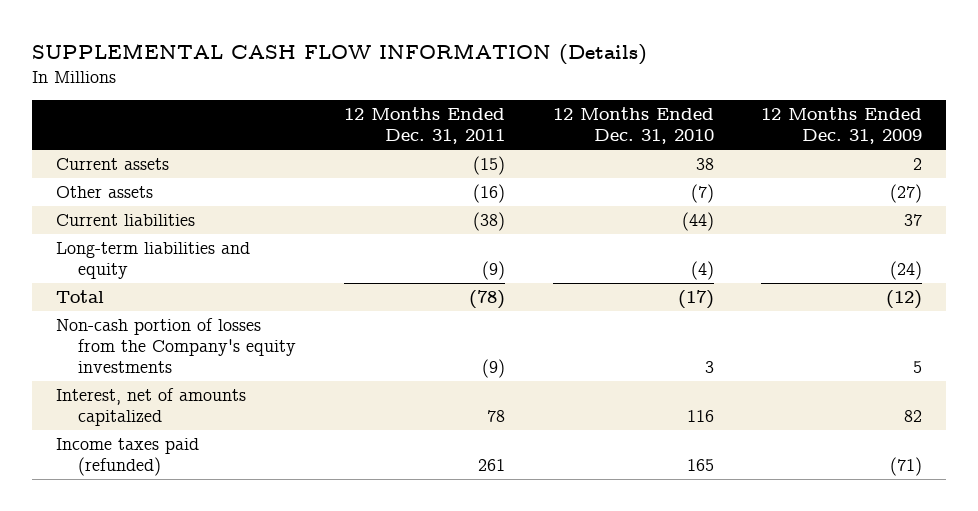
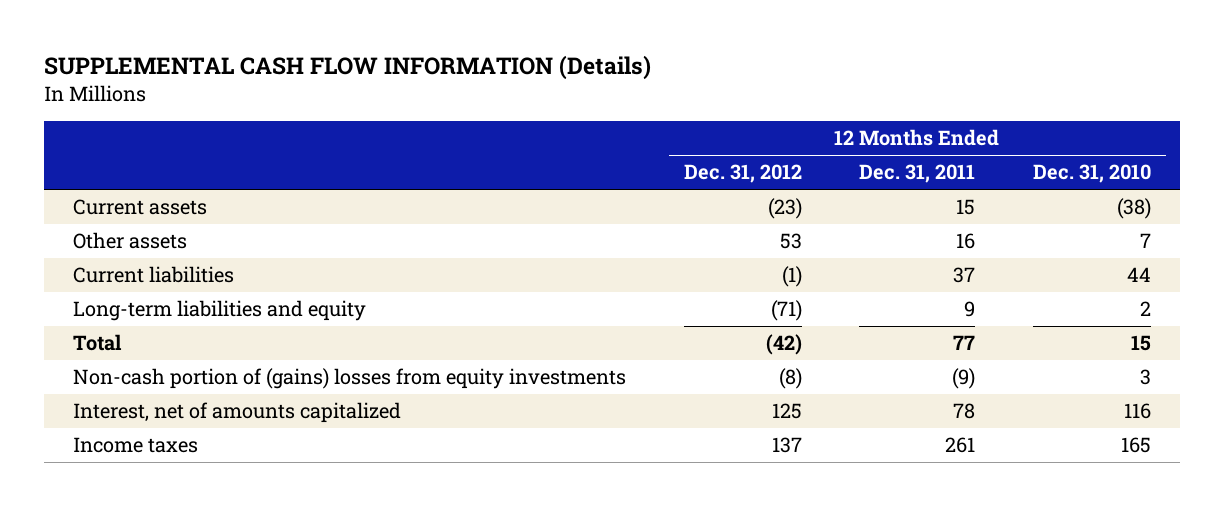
- | 12 Months Ended Dec. 31, 2011 | 12 Months Ended Dec. 31, 2010 | 12 Months Ended Dec. 31, 2009
+ | 12 Months Ended Dec. 31, 2012 | 12 Months Ended Dec. 31, 2011 | 12 Months Ended Dec. 31, 2010
- Current assets | (15) | 38 | 2
- Other assets | (16) | (7) | (27)
- Current liabilities | (38) | (44) | 37
- Long-term liabilities and equity | (9) | (4) | (24)
- Total | (78) | (17) | (12)
- Non-cash portion of losses from the Company's equity investments | (9) | 3 | 5
+ Current assets | (23) | 15 | (38)
+ Other assets | 53 | 16 | 7
+ Current liabilities | (1) | 37 | 44
+ Long-term liabilities and equity | (71) | 9 | 2
+ Total | (42) | 77 | 15
+ Non-cash portion of (gains) losses from equity investments | (8) | (9) | 3
- Income taxes paid (refunded) | 261 | 165 | (71)
+ Income taxes | 137 | 261 | 165

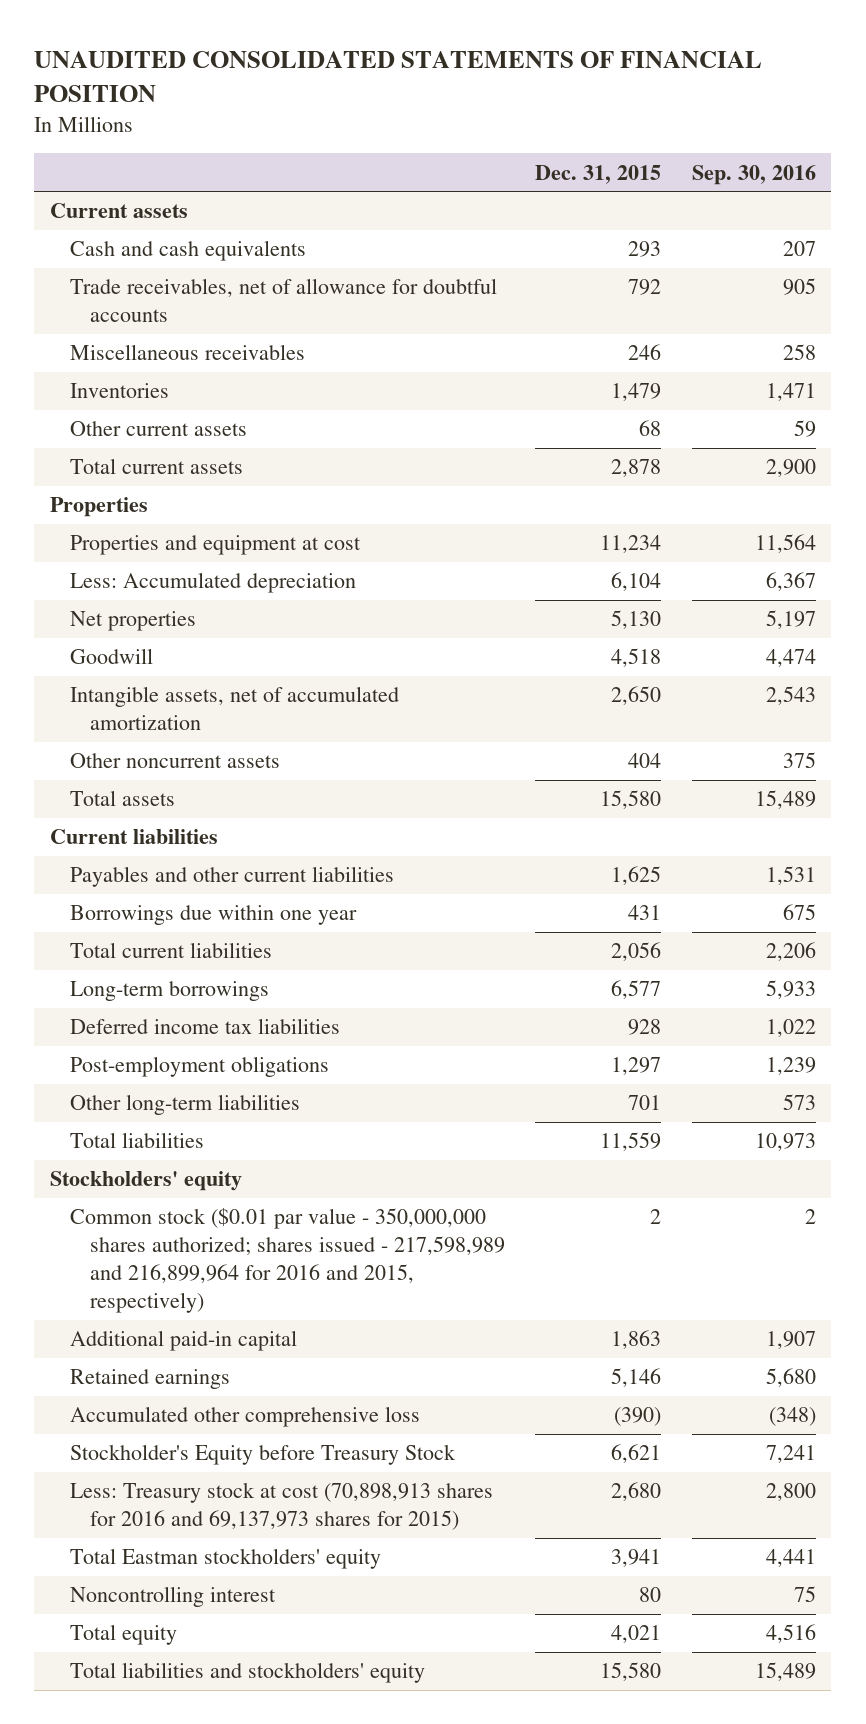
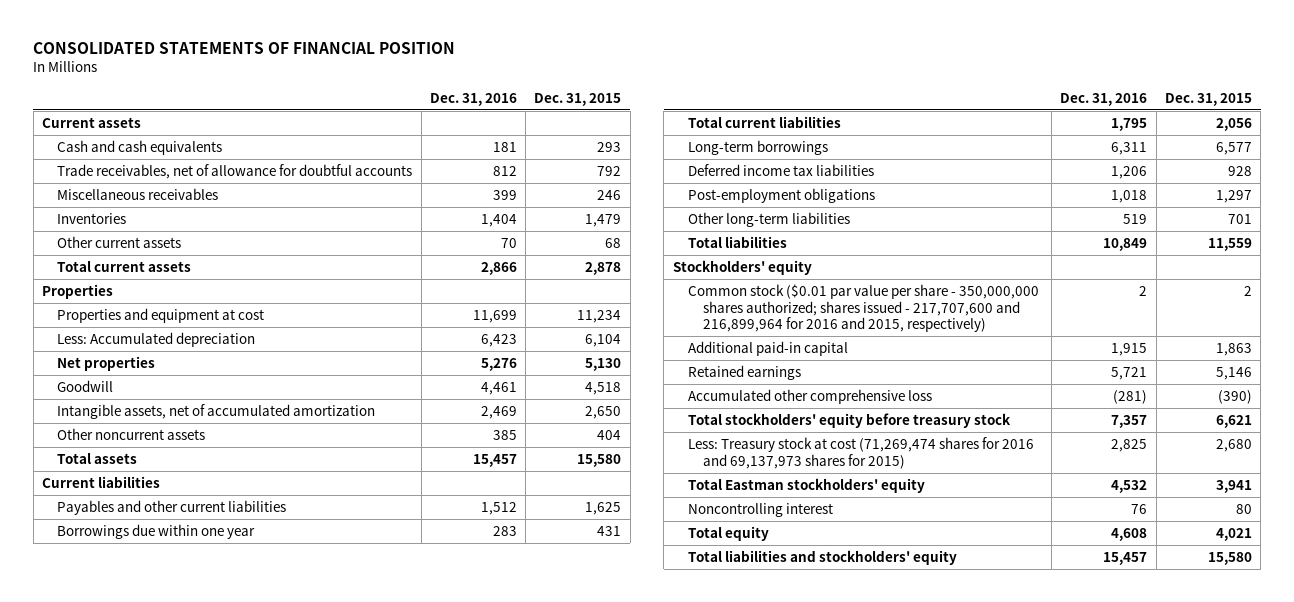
- UNAUDITED CONSOLIDATED STATEMENTS OF FINANCIAL POSITION
+ CONSOLIDATED STATEMENTS OF FINANCIAL POSITION
- | Dec. 31, 2015 | Sep. 30, 2016
+ | Dec. 31, 2016 | Dec. 31, 2015
- Common stock ($0.01 par value - 350,000,000 shares authorized; shares issued - 217,598,989 and 216,899,964 for 2016 and 2015, respectively) | 2 | 2
+ Common stock ($0.01 par value per share - 350,000,000 shares authorized; shares issued - 217,707,600 and 216,899,964 for 2016 and 2015, respectively) | 2 | 2
- Stockholder's Equity before Treasury Stock | 6,621 | 7,241
- Less: Treasury stock at cost (70,898,913 shares for 2016 and 69,137,973 shares for 2015) | 2,680 | 2,800
+ Total stockholders' equity before treasury stock | 7,357 | 6,621
+ Less: Treasury stock at cost (71,269,474 shares for 2016 and 69,137,973 shares for 2015) | 2,825 | 2,680

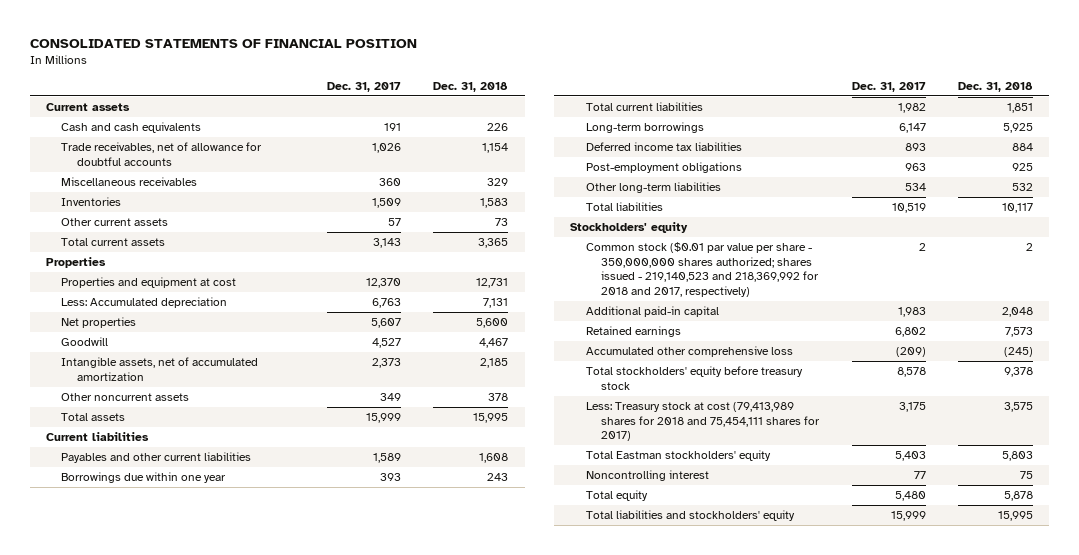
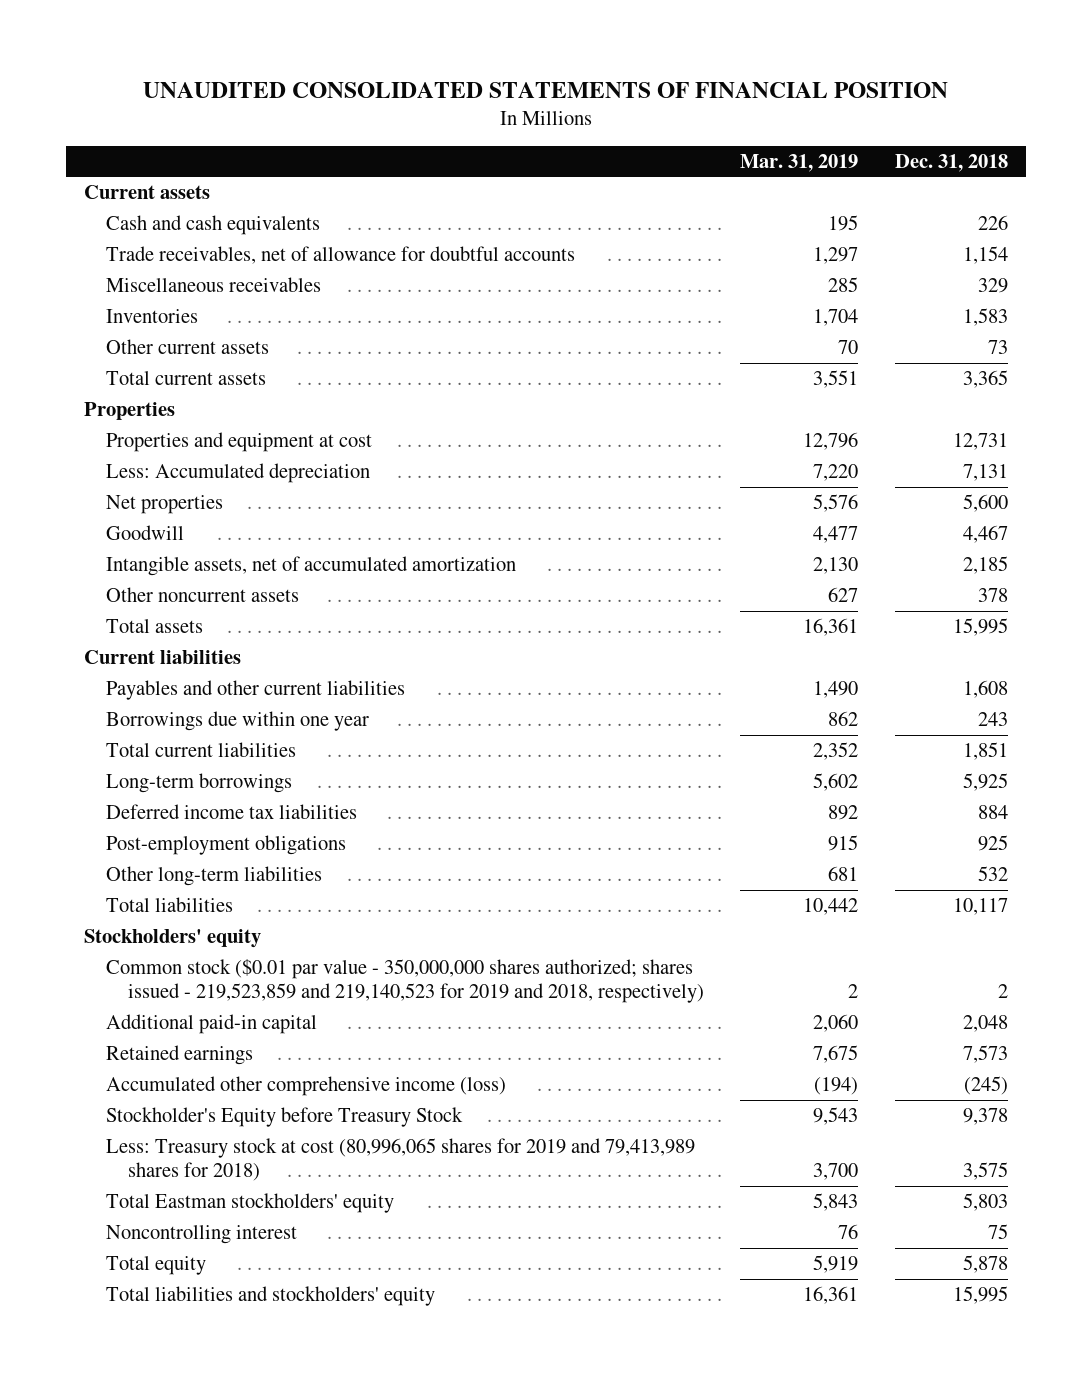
- CONSOLIDATED STATEMENTS OF FINANCIAL POSITION
+ UNAUDITED CONSOLIDATED STATEMENTS OF FINANCIAL POSITION
- | Dec. 31, 2017 | Dec. 31, 2018
+ | Mar. 31, 2019 | Dec. 31, 2018
- Common stock ($0.01 par value per share - 350,000,000 shares authorized; shares issued - 219,140,523 and 218,369,992 for 2018 and 2017, respectively) | 2 | 2
+ Common stock ($0.01 par value - 350,000,000 shares authorized; shares issued - 219,523,859 and 219,140,523 for 2019 and 2018, respectively) | 2 | 2
- Accumulated other comprehensive loss | (209) | (245)
- Total stockholders' equity before treasury stock | 8,578 | 9,378
- Less: Treasury stock at cost (79,413,989 shares for 2018 and 75,454,111 shares for 2017) | 3,175 | 3,575
+ Accumulated other comprehensive income (loss) | (194) | (245)
+ Stockholder's Equity before Treasury Stock | 9,543 | 9,378
+ Less: Treasury stock at cost (80,996,065 shares for 2019 and 79,413,989 shares for 2018) | 3,700 | 3,575

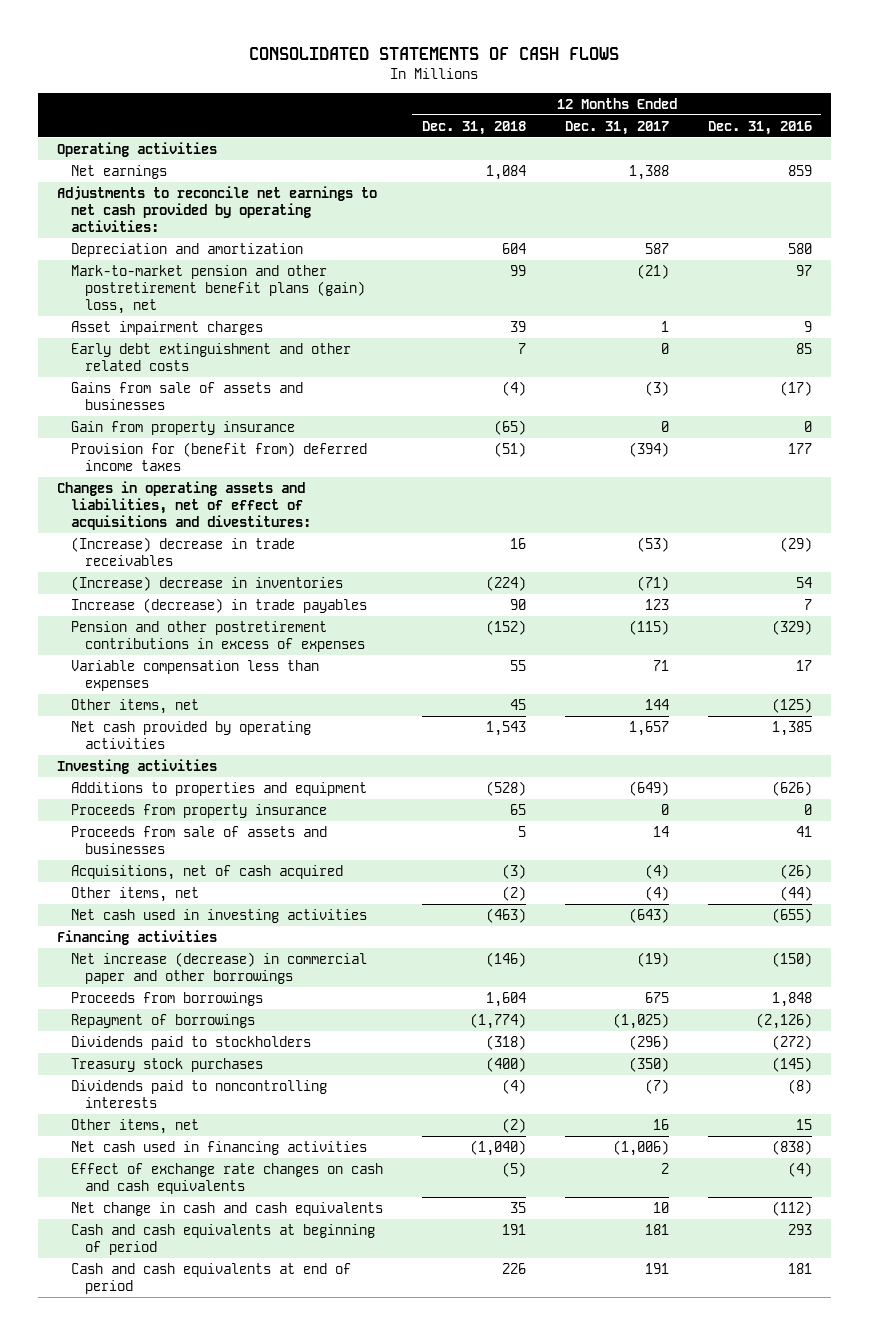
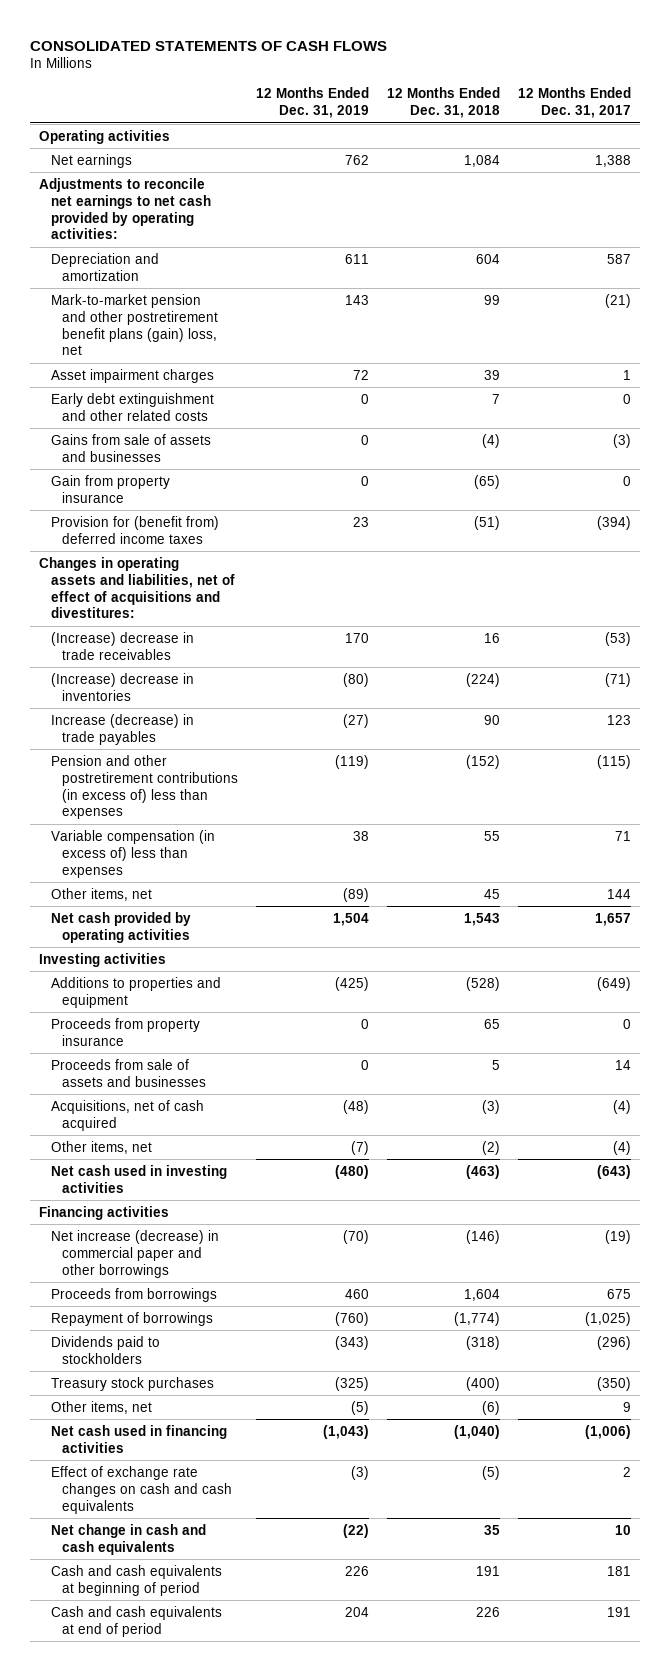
- | 12 Months Ended Dec. 31, 2018 | 12 Months Ended Dec. 31, 2017 | 12 Months Ended Dec. 31, 2016
+ | 12 Months Ended Dec. 31, 2019 | 12 Months Ended Dec. 31, 2018 | 12 Months Ended Dec. 31, 2017
- Pension and other postretirement contributions in excess of expenses | (152) | (115) | (329)
- Variable compensation less than expenses | 55 | 71 | 17
+ Pension and other postretirement contributions (in excess of) less than expenses | (119) | (152) | (115)
+ Variable compensation (in excess of) less than expenses | 38 | 55 | 71
- Dividends paid to noncontrolling interests | (4) | (7) | (8)
- Other items, net | (2) | 16 | 15
+ Other items, net | (5) | (6) | 9

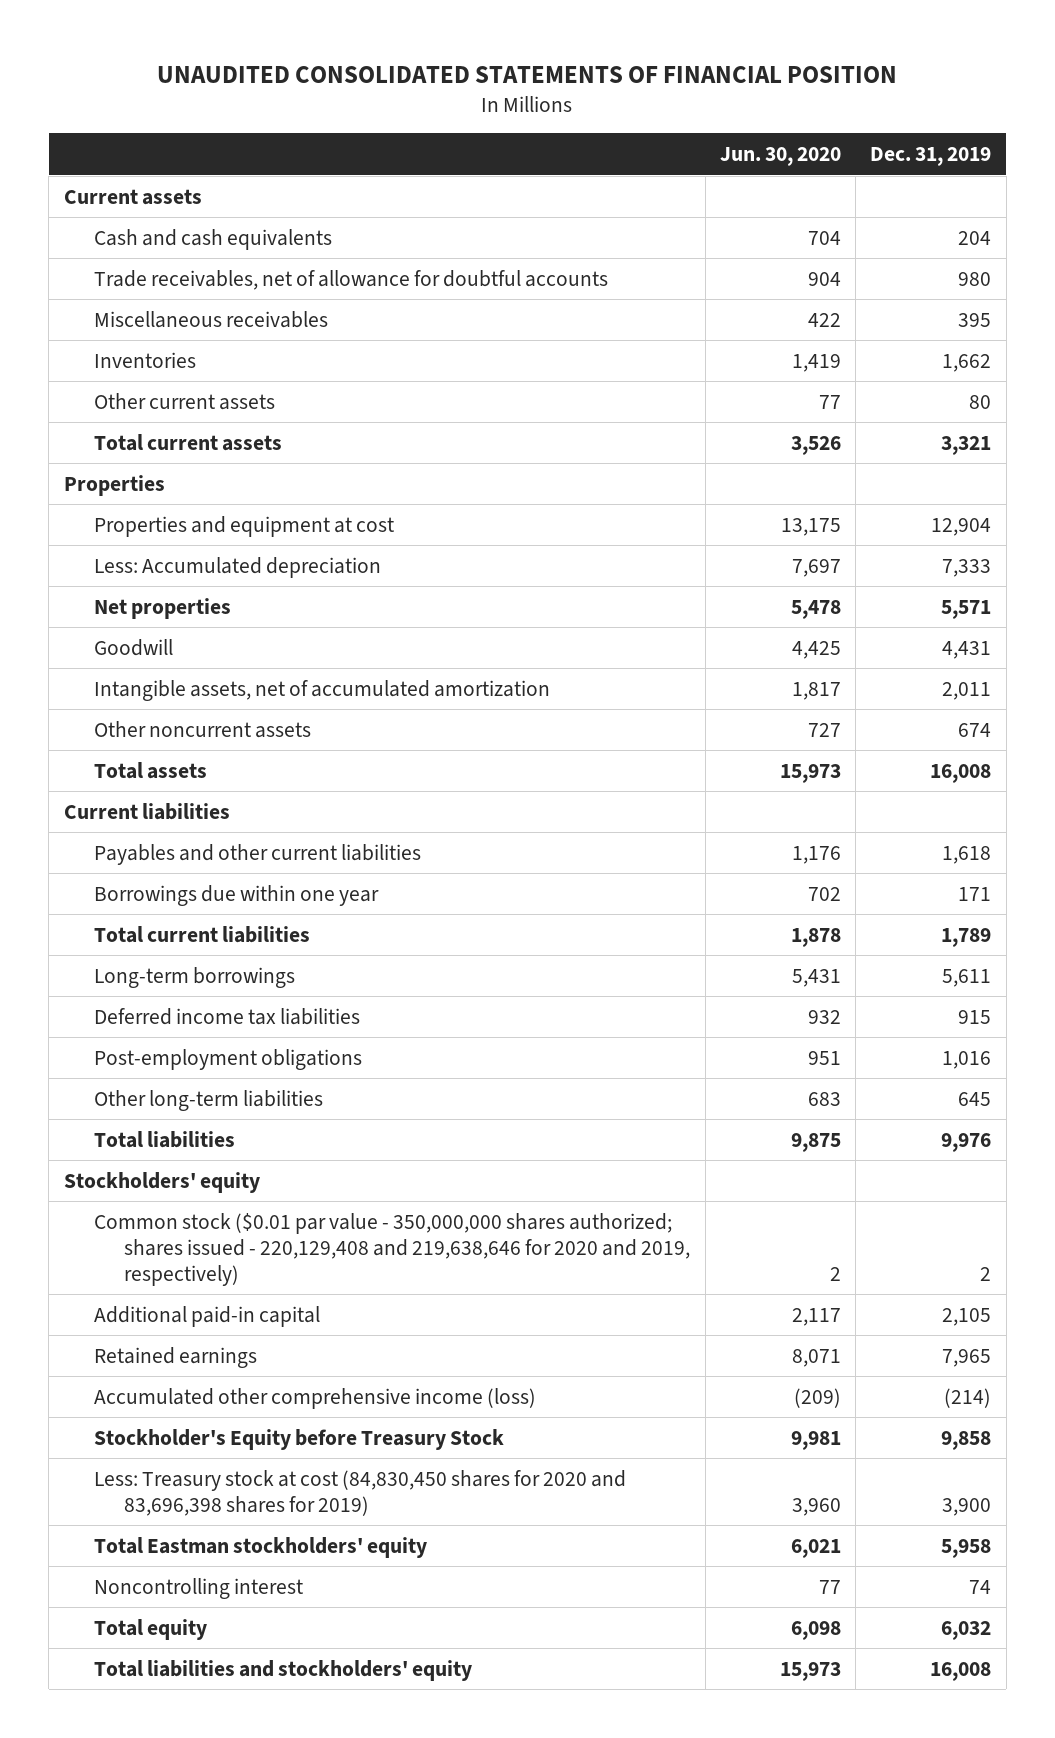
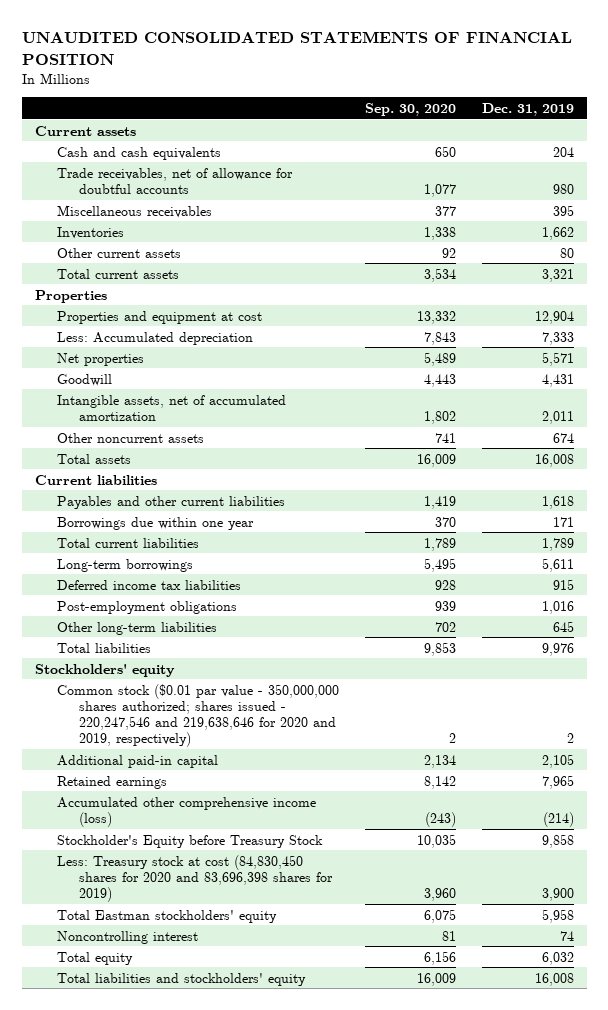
- | Jun. 30, 2020 | Dec. 31, 2019
+ | Sep. 30, 2020 | Dec. 31, 2019
- Common stock ($0.01 par value - 350,000,000 shares authorized; shares issued - 220,129,408 and 219,638,646 for 2020 and 2019, respectively) | 2 | 2
+ Common stock ($0.01 par value - 350,000,000 shares authorized; shares issued - 220,247,546 and 219,638,646 for 2020 and 2019, respectively) | 2 | 2

